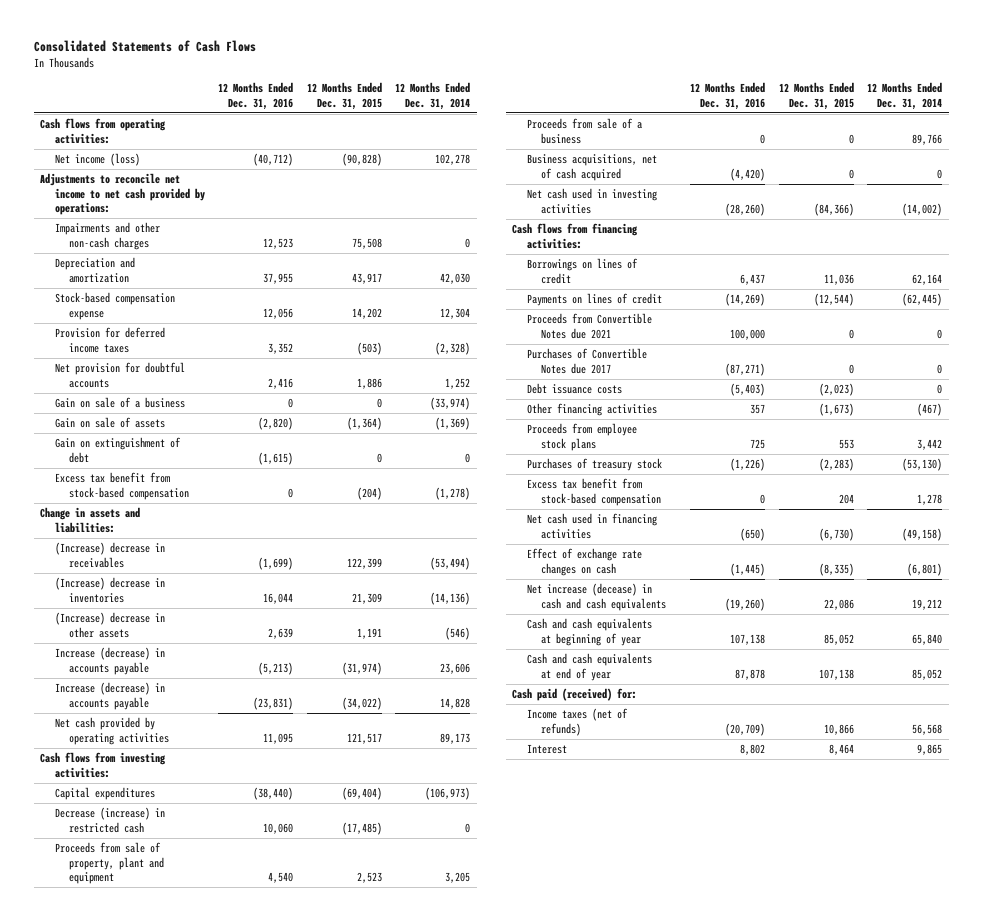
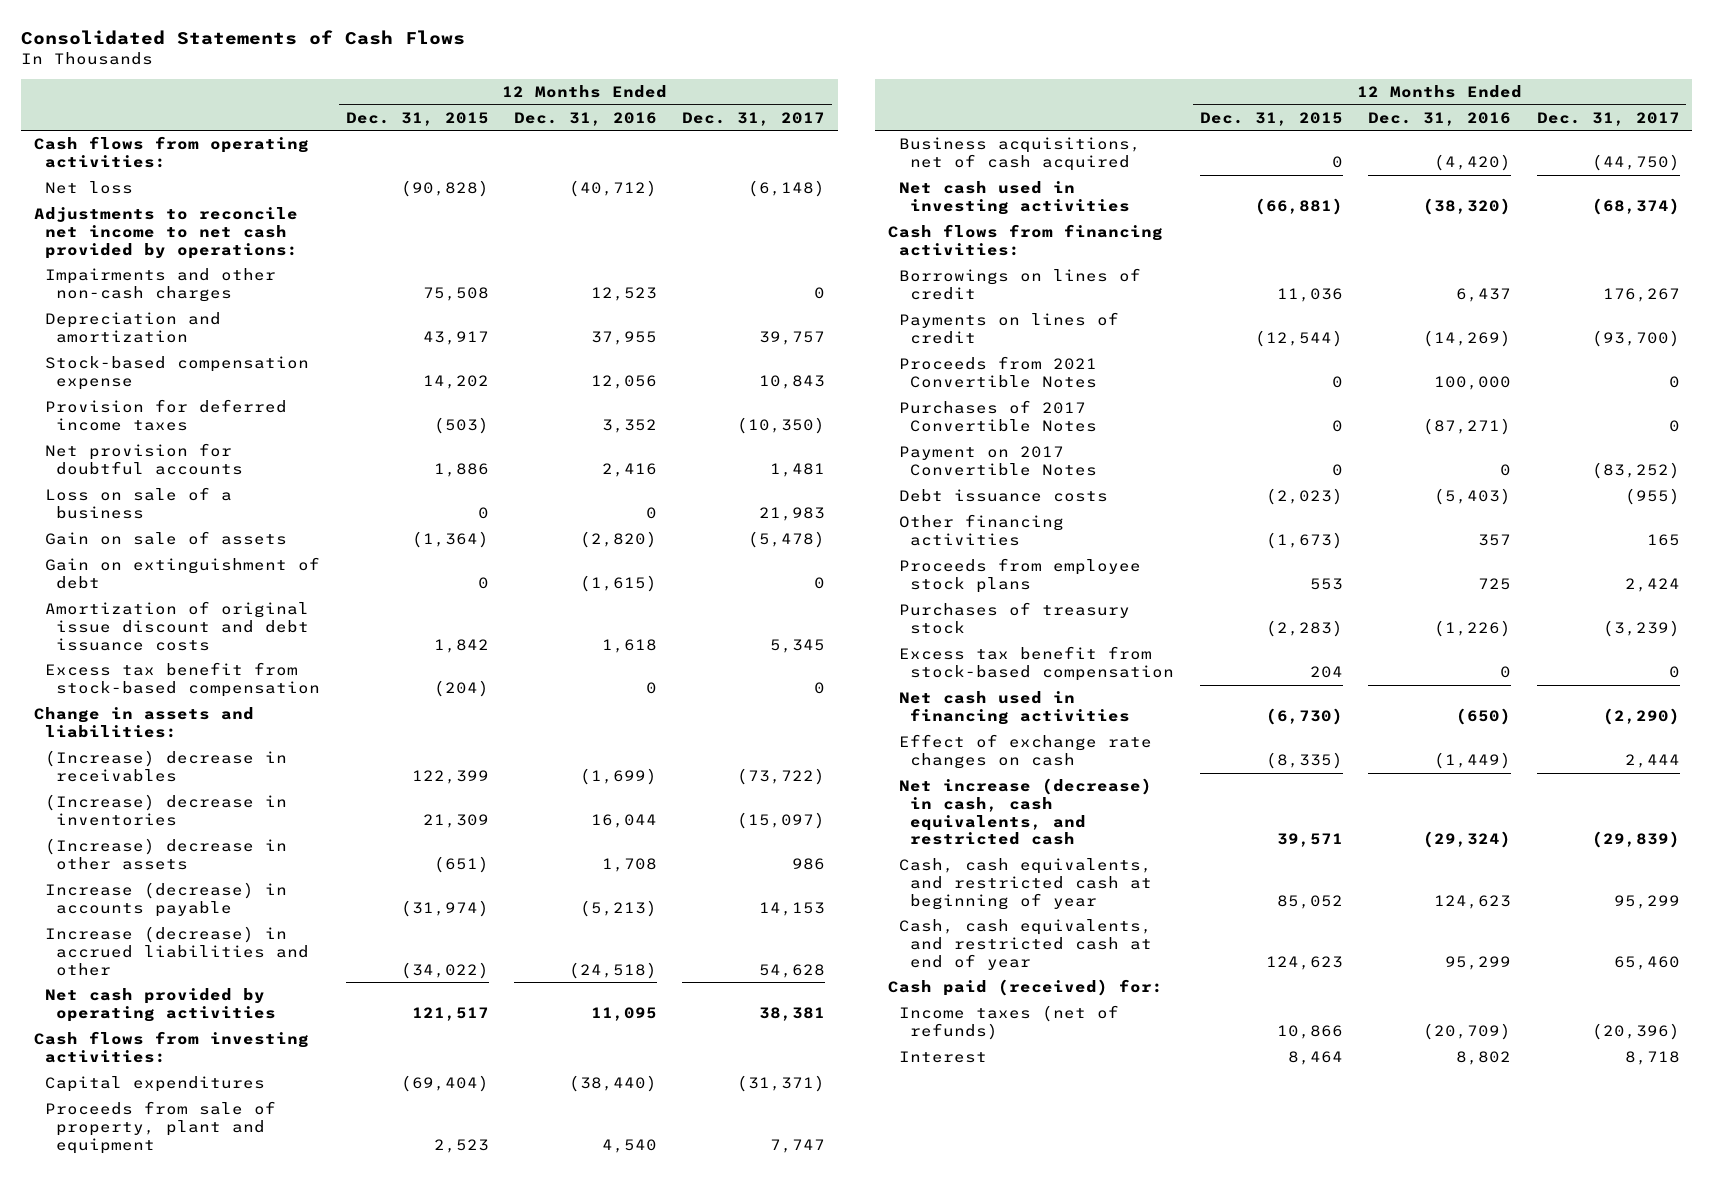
- | 12 Months Ended Dec. 31, 2016 | 12 Months Ended Dec. 31, 2015 | 12 Months Ended Dec. 31, 2014
+ | 12 Months Ended Dec. 31, 2015 | 12 Months Ended Dec. 31, 2016 | 12 Months Ended Dec. 31, 2017
- Net income (loss) | (40,712) | (90,828) | 102,278
+ Net loss | (90,828) | (40,712) | (6,148)
- Gain on sale of a business | 0 | 0 | (33,974)
+ Loss on sale of a business | 0 | 0 | 21,983
+ Amortization of original issue discount and debt issuance costs | 1,842 | 1,618 | 5,345
- (Increase) decrease in other assets | 2,639 | 1,191 | (546)
+ (Increase) decrease in other assets | (651) | 1,708 | 986
- Increase (decrease) in accounts payable | (23,831) | (34,022) | 14,828
+ Increase (decrease) in accrued liabilities and other | (34,022) | (24,518) | 54,628
- Decrease (increase) in restricted cash | 10,060 | (17,485) | 0
- Proceeds from sale of a business | 0 | 0 | 89,766
- Net cash used in investing activities | (28,260) | (84,366) | (14,002)
+ Net cash used in investing activities | (66,881) | (38,320) | (68,374)
- Proceeds from Convertible Notes due 2021 | 100,000 | 0 | 0
- Purchases of Convertible Notes due 2017 | (87,271) | 0 | 0
+ Proceeds from 2021 Convertible Notes | 0 | 100,000 | 0
+ Purchases of 2017 Convertible Notes | 0 | (87,271) | 0
+ Payment on 2017 Convertible Notes | 0 | 0 | (83,252)
- Effect of exchange rate changes on cash | (1,445) | (8,335) | (6,801)
- Net increase (decease) in cash and cash equivalents | (19,260) | 22,086 | 19,212
- Cash and cash equivalents at beginning of year | 107,138 | 85,052 | 65,840
- Cash and cash equivalents at end of year | 87,878 | 107,138 | 85,052
+ Effect of exchange rate changes on cash | (8,335) | (1,449) | 2,444
+ Net increase (decrease) in cash, cash equivalents, and restricted cash | 39,571 | (29,324) | (29,839)
+ Cash, cash equivalents, and restricted cash at beginning of year | 85,052 | 124,623 | 95,299
+ Cash, cash equivalents, and restricted cash at end of year | 124,623 | 95,299 | 65,460

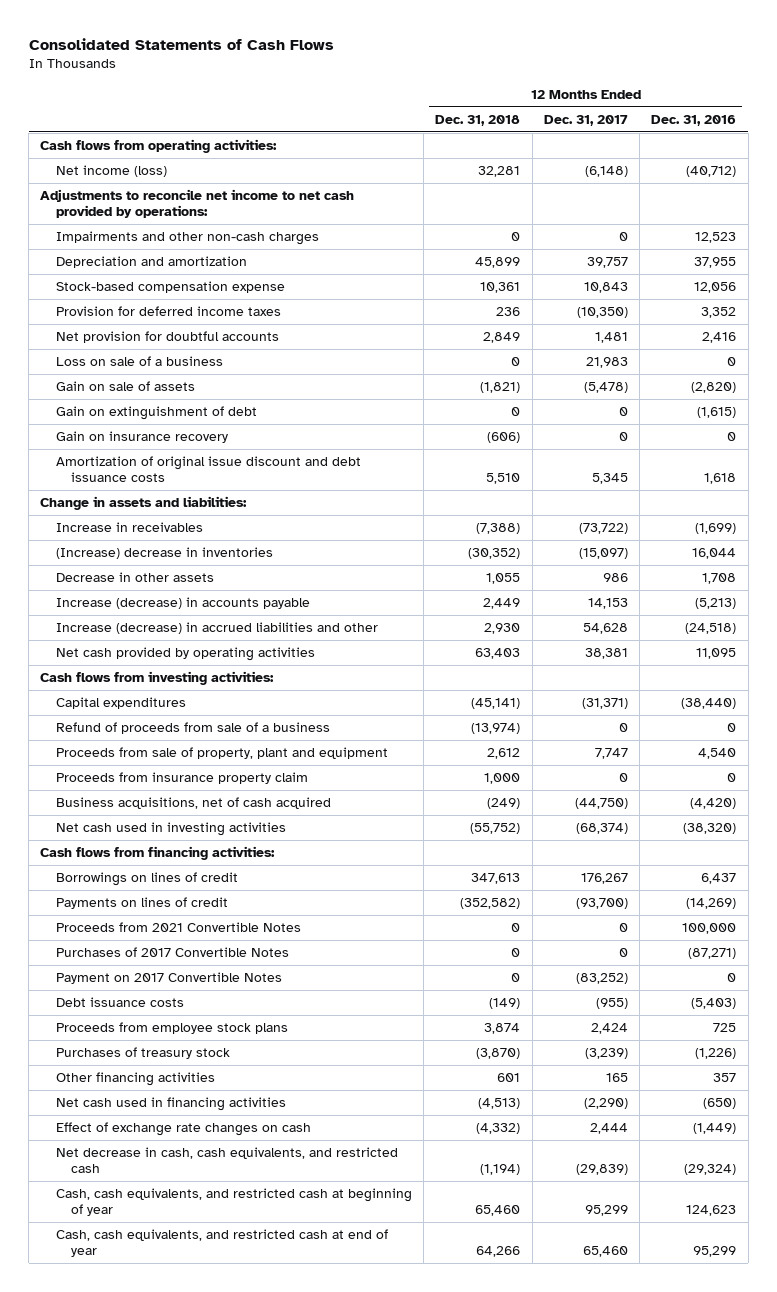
- | 12 Months Ended Dec. 31, 2015 | 12 Months Ended Dec. 31, 2016 | 12 Months Ended Dec. 31, 2017
+ | 12 Months Ended Dec. 31, 2018 | 12 Months Ended Dec. 31, 2017 | 12 Months Ended Dec. 31, 2016
- Net loss | (90,828) | (40,712) | (6,148)
+ Net income (loss) | 32,281 | (6,148) | (40,712)
+ Gain on insurance recovery | (606) | 0 | 0
- Excess tax benefit from stock-based compensation | (204) | 0 | 0
- (Increase) decrease in receivables | 122,399 | (1,699) | (73,722)
+ Increase in receivables | (7,388) | (73,722) | (1,699)
- (Increase) decrease in other assets | (651) | 1,708 | 986
+ Decrease in other assets | 1,055 | 986 | 1,708
+ Refund of proceeds from sale of a business | (13,974) | 0 | 0
+ Proceeds from insurance property claim | 1,000 | 0 | 0
- Excess tax benefit from stock-based compensation | 204 | 0 | 0
moved down: Other financing activities | 601 | 165 | 357
- Net increase (decrease) in cash, cash equivalents, and restricted cash | 39,571 | (29,324) | (29,839)
+ Net decrease in cash, cash equivalents, and restricted cash | (1,194) | (29,839) | (29,324)
- Cash paid (received) for:
- Income taxes (net of refunds) | 10,866 | (20,709) | (20,396)
- Interest | 8,464 | 8,802 | 8,718

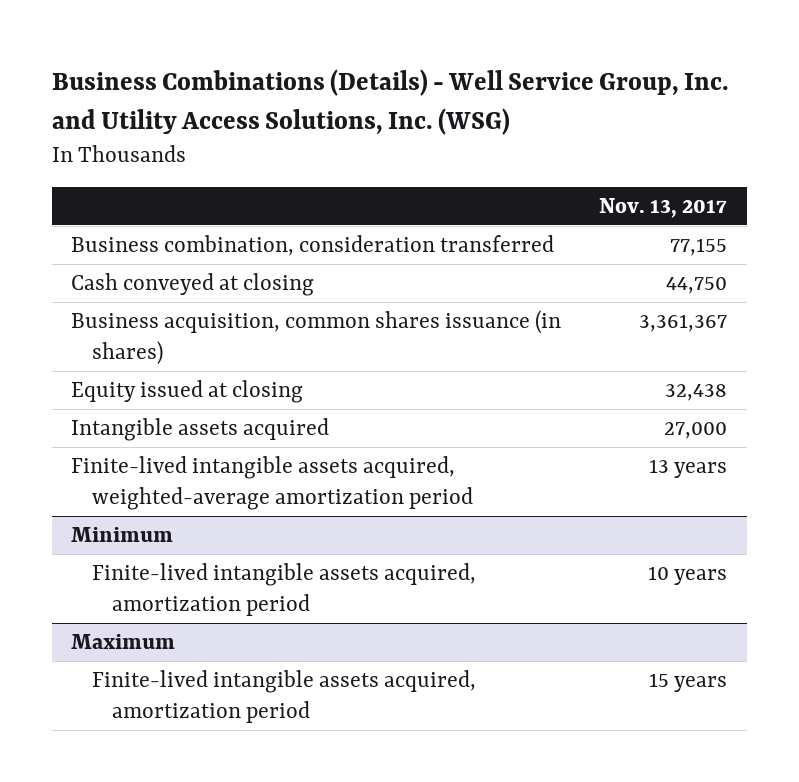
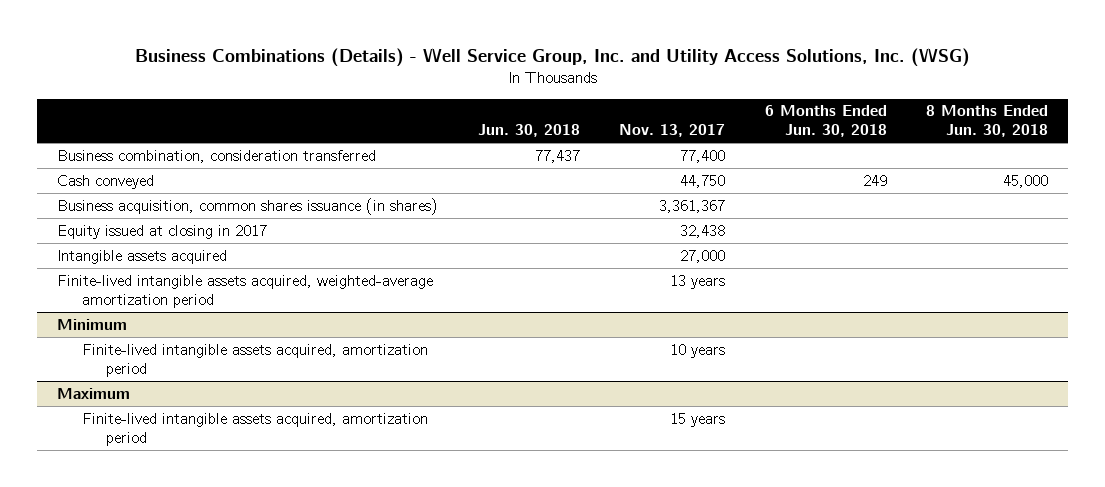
- | Nov. 13, 2017
+ | Jun. 30, 2018 | Nov. 13, 2017 | 6 Months Ended Jun. 30, 2018 | 8 Months Ended Jun. 30, 2018
- Business combination, consideration transferred | 77,155
- Cash conveyed at closing | 44,750
+ Business combination, consideration transferred | 77,437 | 77,400 | |
+ Cash conveyed | | 44,750 | 249 | 45,000
- Equity issued at closing | 32,438
+ Equity issued at closing in 2017 | | 32,438 | |

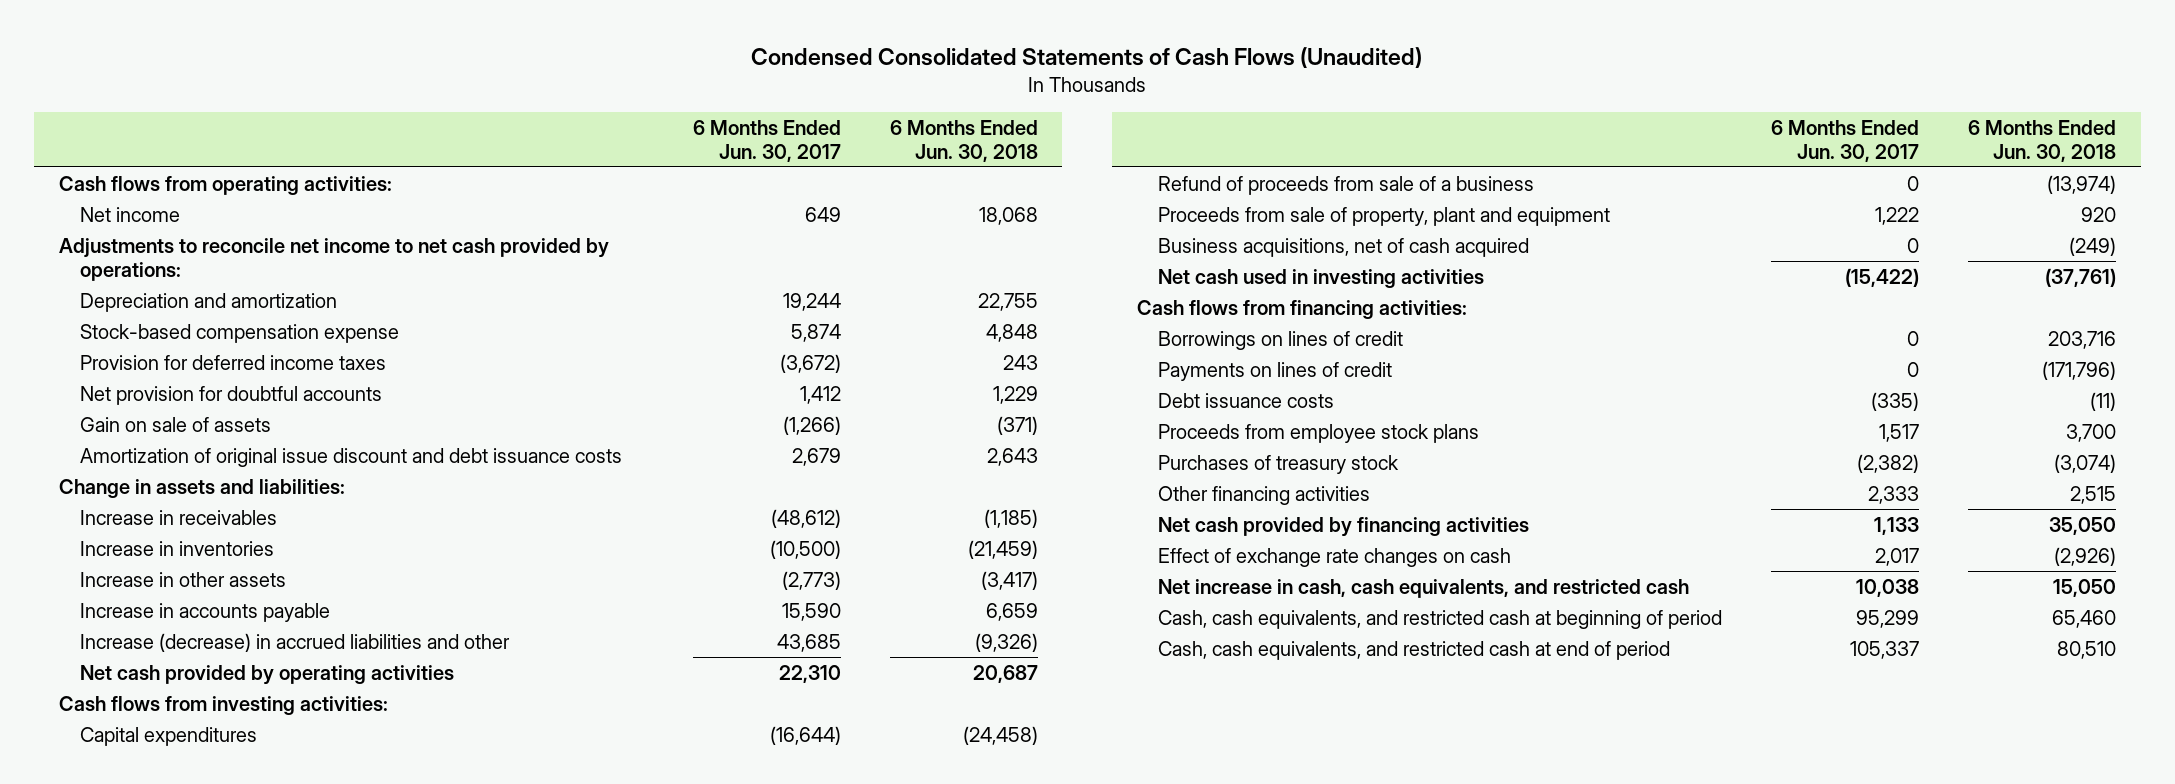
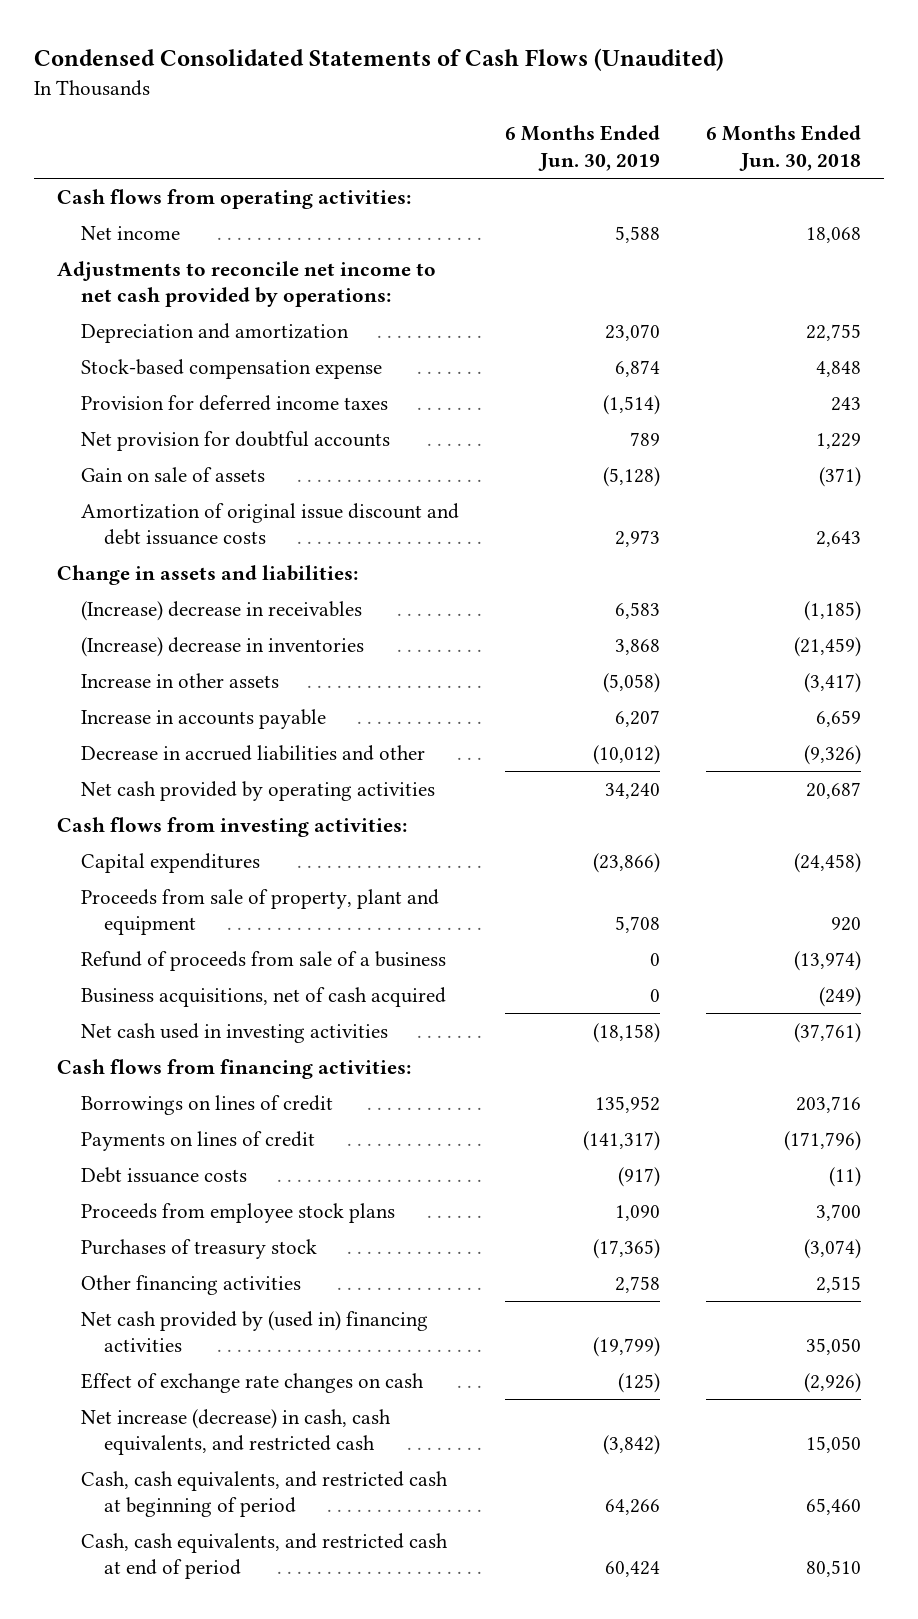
- | 6 Months Ended Jun. 30, 2017 | 6 Months Ended Jun. 30, 2018
+ | 6 Months Ended Jun. 30, 2019 | 6 Months Ended Jun. 30, 2018
- Increase in receivables | (48,612) | (1,185)
- Increase in inventories | (10,500) | (21,459)
+ (Increase) decrease in receivables | 6,583 | (1,185)
+ (Increase) decrease in inventories | 3,868 | (21,459)
- Increase (decrease) in accrued liabilities and other | 43,685 | (9,326)
+ Decrease in accrued liabilities and other | (10,012) | (9,326)
moved down: Refund of proceeds from sale of a business | 0 | (13,974)
- Net cash provided by financing activities | 1,133 | 35,050
+ Net cash provided by (used in) financing activities | (19,799) | 35,050
- Net increase in cash, cash equivalents, and restricted cash | 10,038 | 15,050
+ Net increase (decrease) in cash, cash equivalents, and restricted cash | (3,842) | 15,050

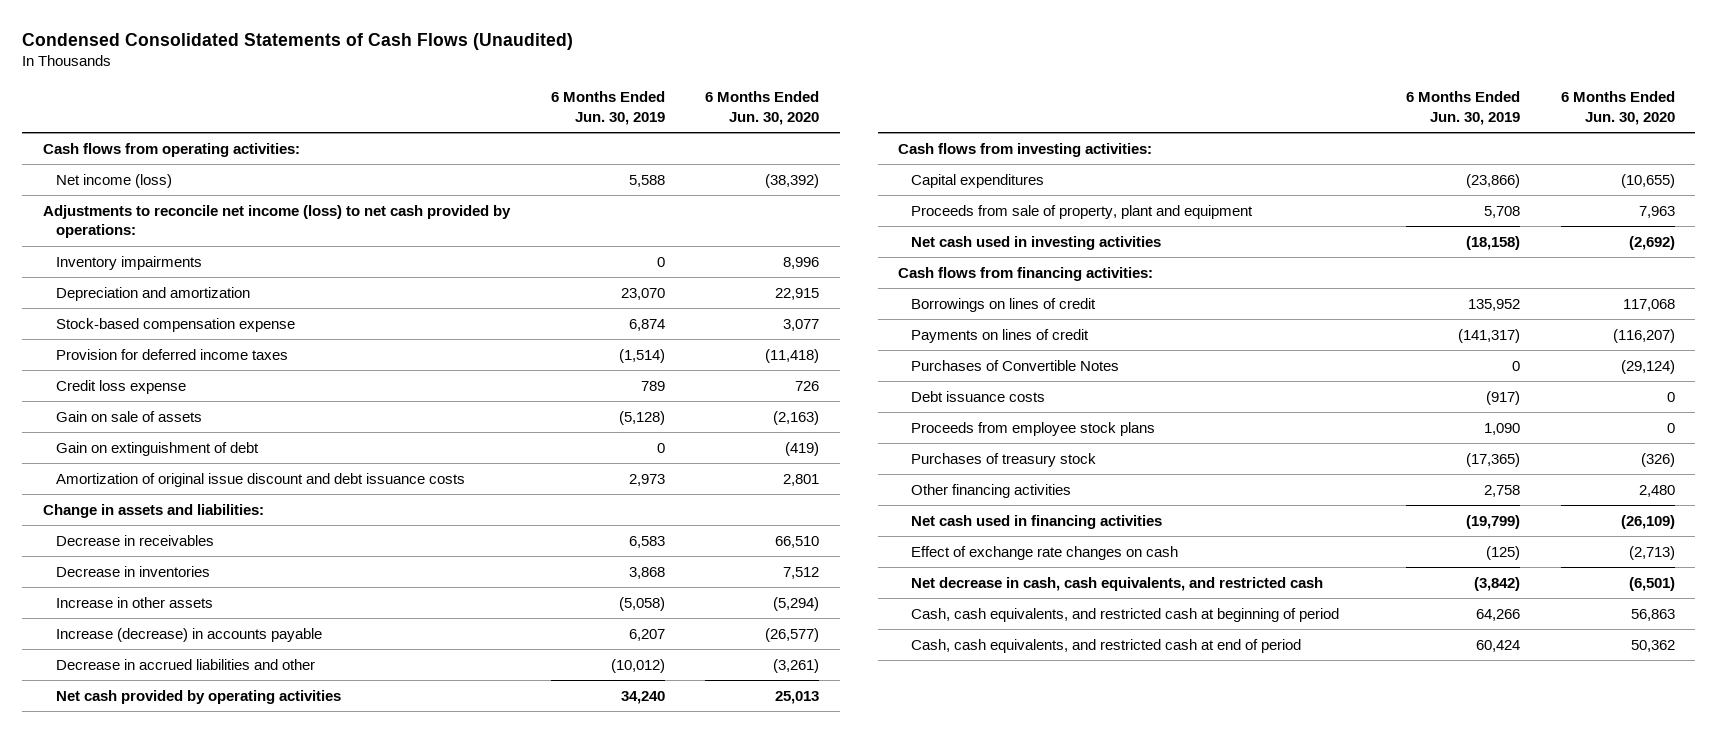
- | 6 Months Ended Jun. 30, 2019 | 6 Months Ended Jun. 30, 2018
+ | 6 Months Ended Jun. 30, 2019 | 6 Months Ended Jun. 30, 2020
- Net income | 5,588 | 18,068
- Adjustments to reconcile net income to net cash provided by operations:
+ Net income (loss) | 5,588 | (38,392)
+ Adjustments to reconcile net income (loss) to net cash provided by operations:
+ Inventory impairments | 0 | 8,996
- Net provision for doubtful accounts | 789 | 1,229
+ Credit loss expense | 789 | 726
+ Gain on extinguishment of debt | 0 | (419)
- (Increase) decrease in receivables | 6,583 | (1,185)
- (Increase) decrease in inventories | 3,868 | (21,459)
+ Decrease in receivables | 6,583 | 66,510
+ Decrease in inventories | 3,868 | 7,512
- Increase in accounts payable | 6,207 | 6,659
+ Increase (decrease) in accounts payable | 6,207 | (26,577)
- Refund of proceeds from sale of a business | 0 | (13,974)
- Business acquisitions, net of cash acquired | 0 | (249)
+ Purchases of Convertible Notes | 0 | (29,124)
- Net cash provided by (used in) financing activities | (19,799) | 35,050
+ Net cash used in financing activities | (19,799) | (26,109)
- Net increase (decrease) in cash, cash equivalents, and restricted cash | (3,842) | 15,050
+ Net decrease in cash, cash equivalents, and restricted cash | (3,842) | (6,501)

